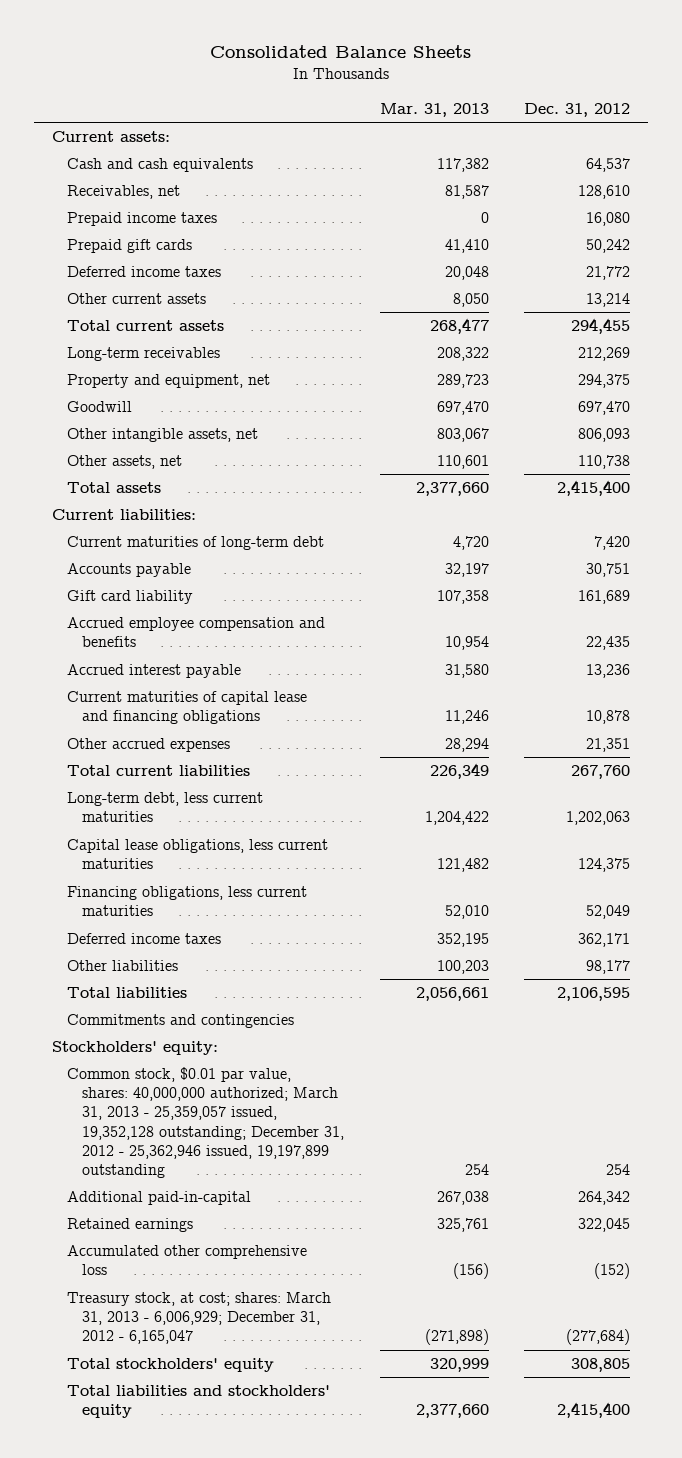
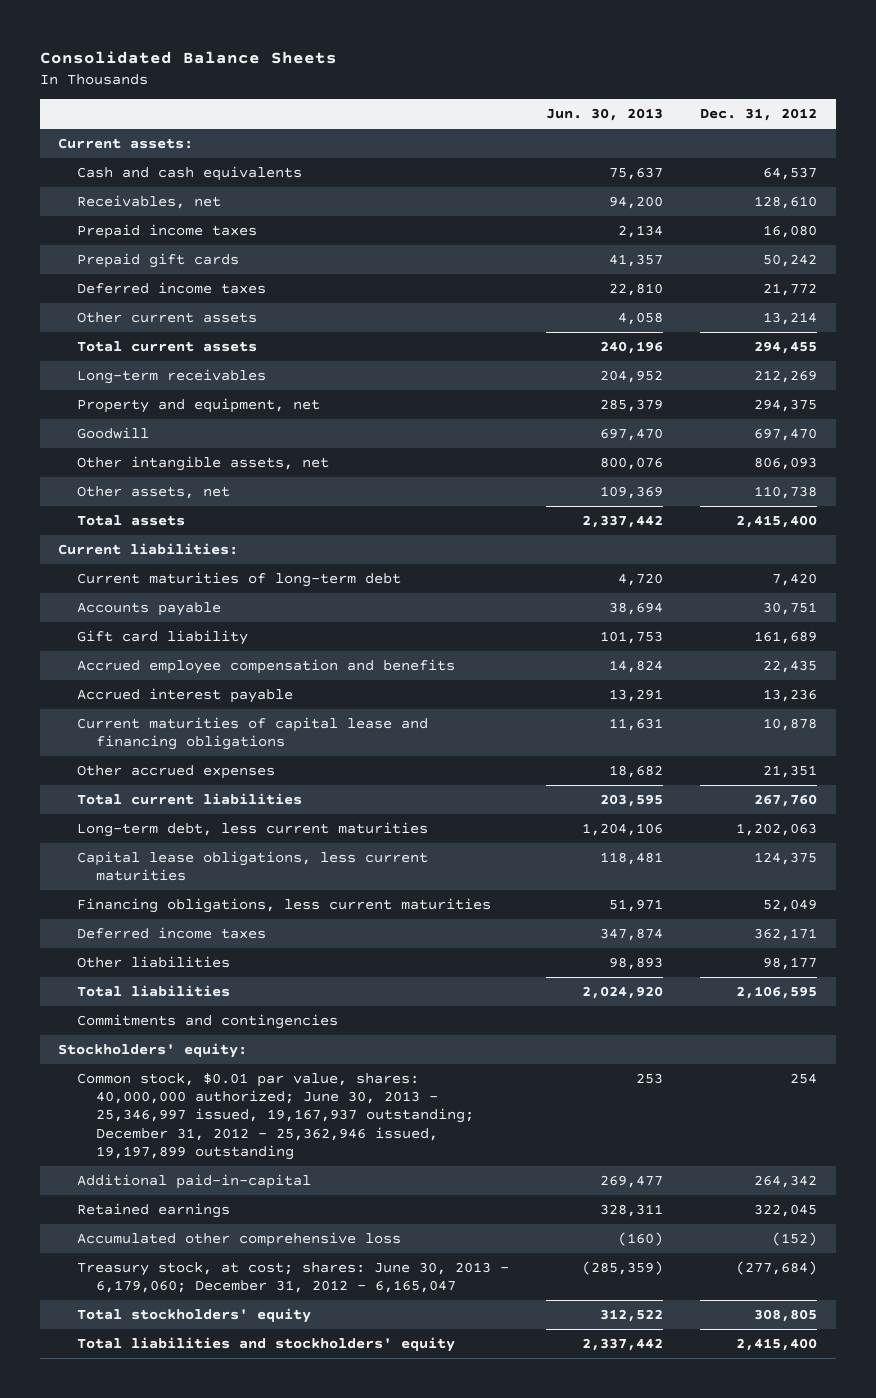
- | Mar. 31, 2013 | Dec. 31, 2012
+ | Jun. 30, 2013 | Dec. 31, 2012
- Common stock, $0.01 par value, shares: 40,000,000 authorized; March 31, 2013 - 25,359,057 issued, 19,352,128 outstanding; December 31, 2012 - 25,362,946 issued, 19,197,899 outstanding | 254 | 254
+ Common stock, $0.01 par value, shares: 40,000,000 authorized; June 30, 2013 - 25,346,997 issued, 19,167,937 outstanding; December 31, 2012 - 25,362,946 issued, 19,197,899 outstanding | 253 | 254
- Treasury stock, at cost; shares: March 31, 2013 - 6,006,929; December 31, 2012 - 6,165,047 | (271,898) | (277,684)
+ Treasury stock, at cost; shares: June 30, 2013 - 6,179,060; December 31, 2012 - 6,165,047 | (285,359) | (277,684)

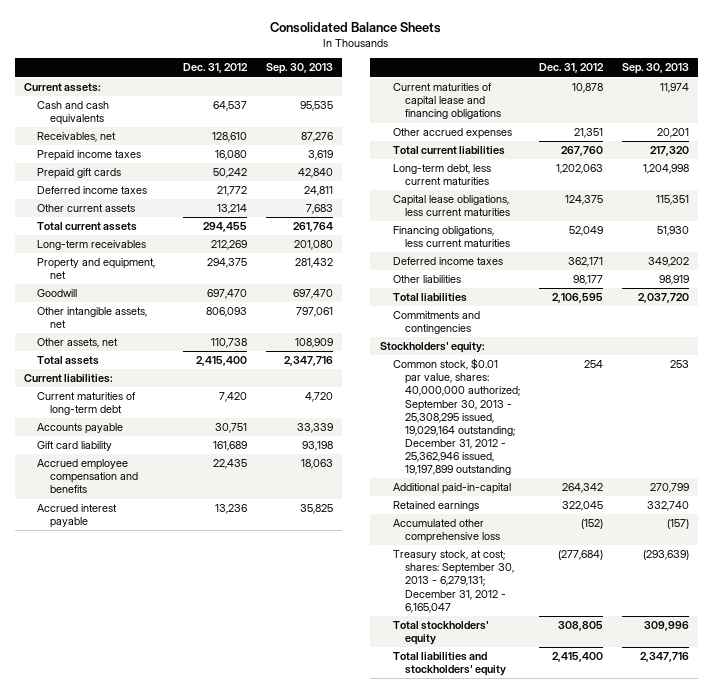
- | Jun. 30, 2013 | Dec. 31, 2012
+ | Dec. 31, 2012 | Sep. 30, 2013
- Common stock, $0.01 par value, shares: 40,000,000 authorized; June 30, 2013 - 25,346,997 issued, 19,167,937 outstanding; December 31, 2012 - 25,362,946 issued, 19,197,899 outstanding | 253 | 254
+ Common stock, $0.01 par value, shares: 40,000,000 authorized; September 30, 2013 - 25,308,295 issued, 19,029,164 outstanding; December 31, 2012 - 25,362,946 issued, 19,197,899 outstanding | 254 | 253
- Treasury stock, at cost; shares: June 30, 2013 - 6,179,060; December 31, 2012 - 6,165,047 | (285,359) | (277,684)
+ Treasury stock, at cost; shares: September 30, 2013 - 6,279,131; December 31, 2012 - 6,165,047 | (277,684) | (293,639)

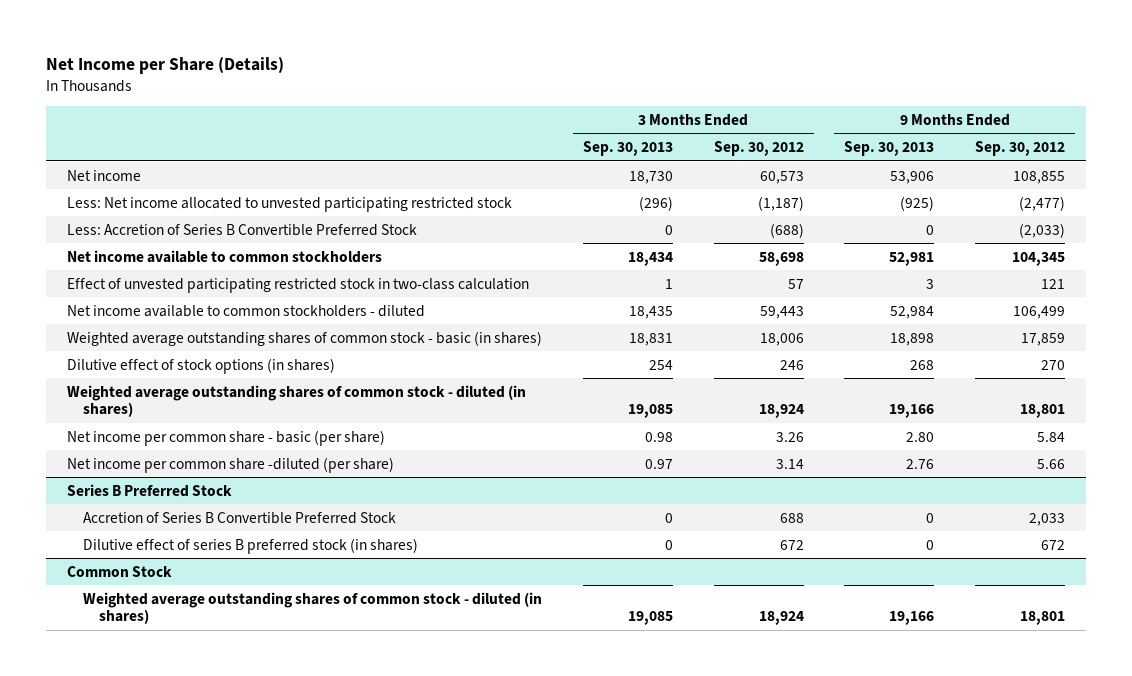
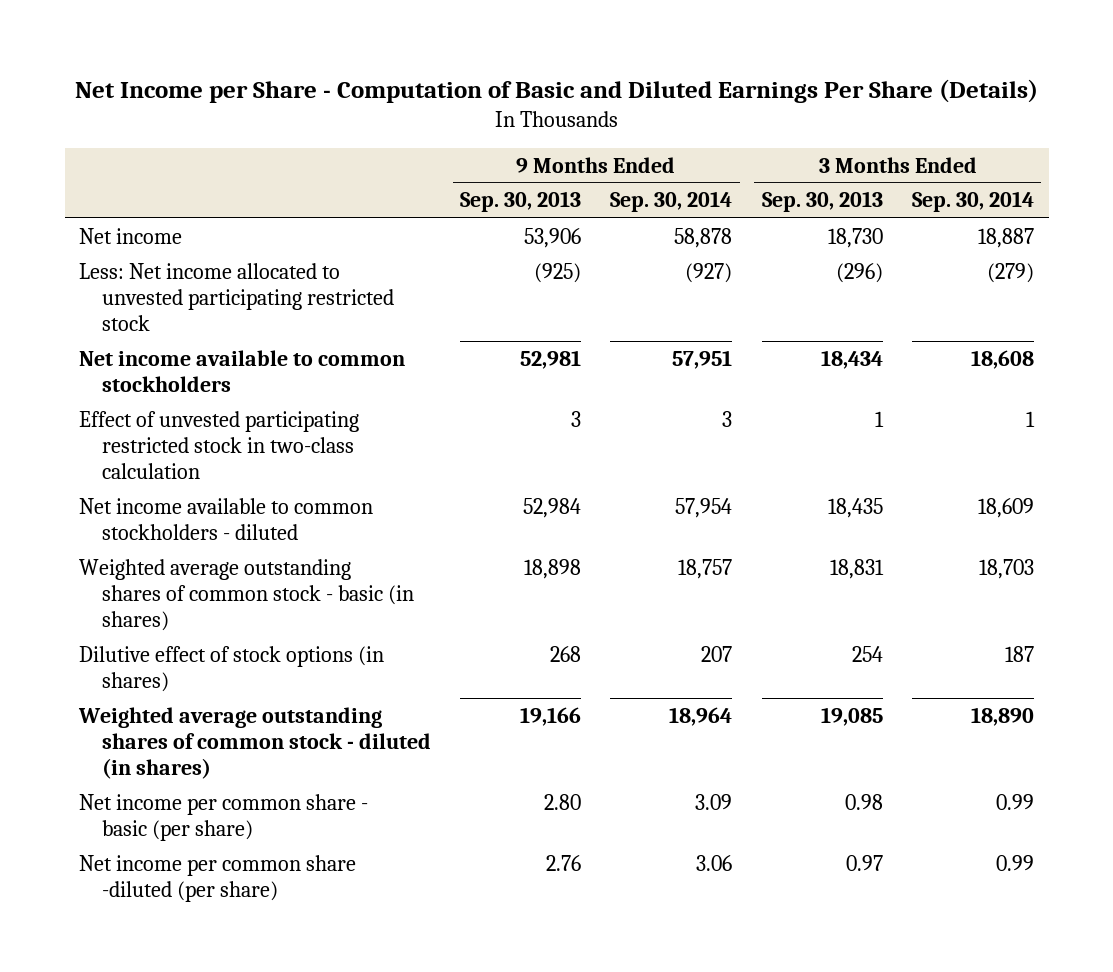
- Net Income per Share (Details)
+ Net Income per Share - Computation of Basic and Diluted Earnings Per Share (Details)
- | 3 Months Ended Sep. 30, 2013 | 3 Months Ended Sep. 30, 2012 | 9 Months Ended Sep. 30, 2013 | 9 Months Ended Sep. 30, 2012
+ | 9 Months Ended Sep. 30, 2013 | 9 Months Ended Sep. 30, 2014 | 3 Months Ended Sep. 30, 2013 | 3 Months Ended Sep. 30, 2014
- Less: Accretion of Series B Convertible Preferred Stock | 0 | (688) | 0 | (2,033)
- Series B Preferred Stock
- Accretion of Series B Convertible Preferred Stock | 0 | 688 | 0 | 2,033
- Dilutive effect of series B preferred stock (in shares) | 0 | 672 | 0 | 672
- Common Stock
- Weighted average outstanding shares of common stock - diluted (in shares) | 19,085 | 18,924 | 19,166 | 18,801

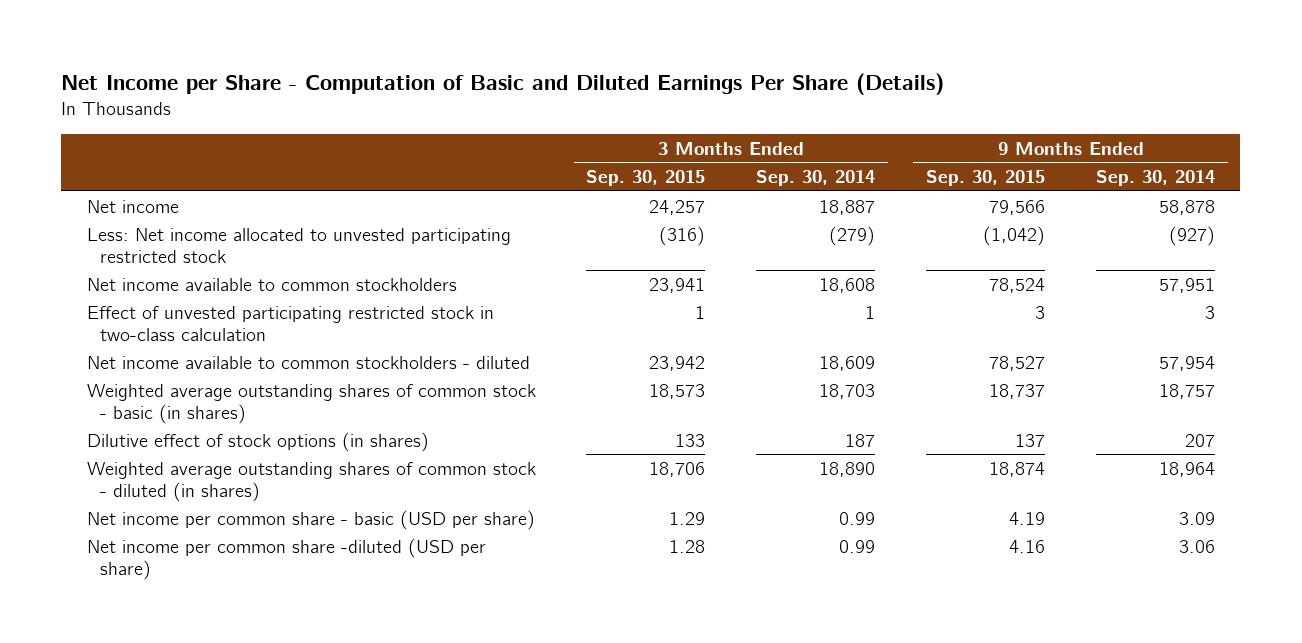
- | 9 Months Ended Sep. 30, 2013 | 9 Months Ended Sep. 30, 2014 | 3 Months Ended Sep. 30, 2013 | 3 Months Ended Sep. 30, 2014
+ | 3 Months Ended Sep. 30, 2015 | 3 Months Ended Sep. 30, 2014 | 9 Months Ended Sep. 30, 2015 | 9 Months Ended Sep. 30, 2014
- Net income per common share - basic (per share) | 2.80 | 3.09 | 0.98 | 0.99
- Net income per common share -diluted (per share) | 2.76 | 3.06 | 0.97 | 0.99
+ Net income per common share - basic (USD per share) | 1.29 | 0.99 | 4.19 | 3.09
+ Net income per common share -diluted (USD per share) | 1.28 | 0.99 | 4.16 | 3.06

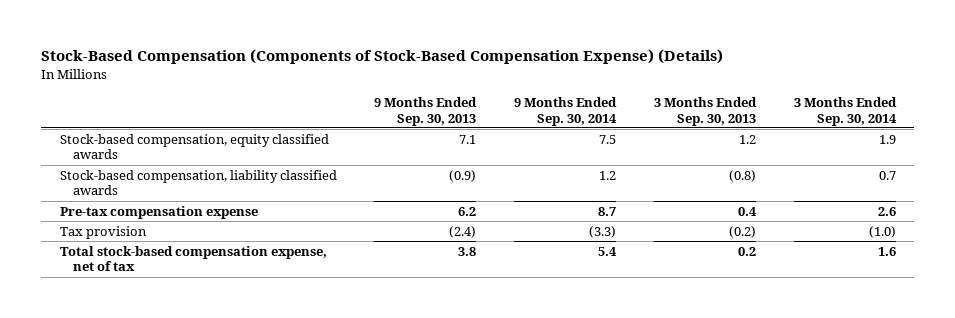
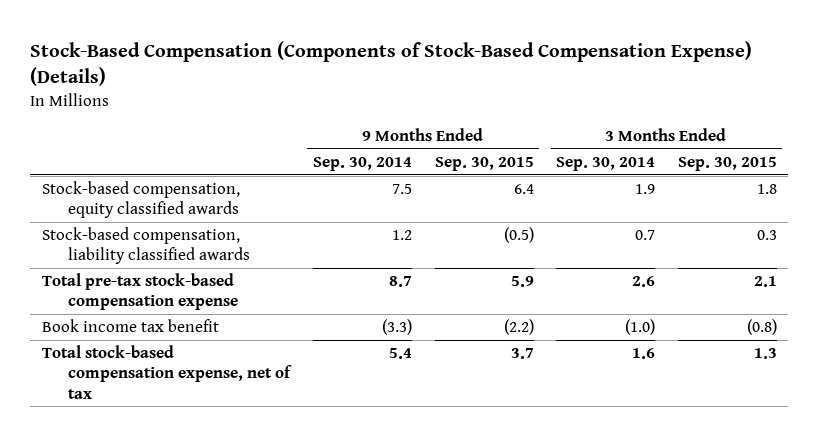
- | 9 Months Ended Sep. 30, 2013 | 9 Months Ended Sep. 30, 2014 | 3 Months Ended Sep. 30, 2013 | 3 Months Ended Sep. 30, 2014
+ | 9 Months Ended Sep. 30, 2014 | 9 Months Ended Sep. 30, 2015 | 3 Months Ended Sep. 30, 2014 | 3 Months Ended Sep. 30, 2015
- Pre-tax compensation expense | 6.2 | 8.7 | 0.4 | 2.6
- Tax provision | (2.4) | (3.3) | (0.2) | (1.0)
+ Total pre-tax stock-based compensation expense | 8.7 | 5.9 | 2.6 | 2.1
+ Book income tax benefit | (3.3) | (2.2) | (1.0) | (0.8)

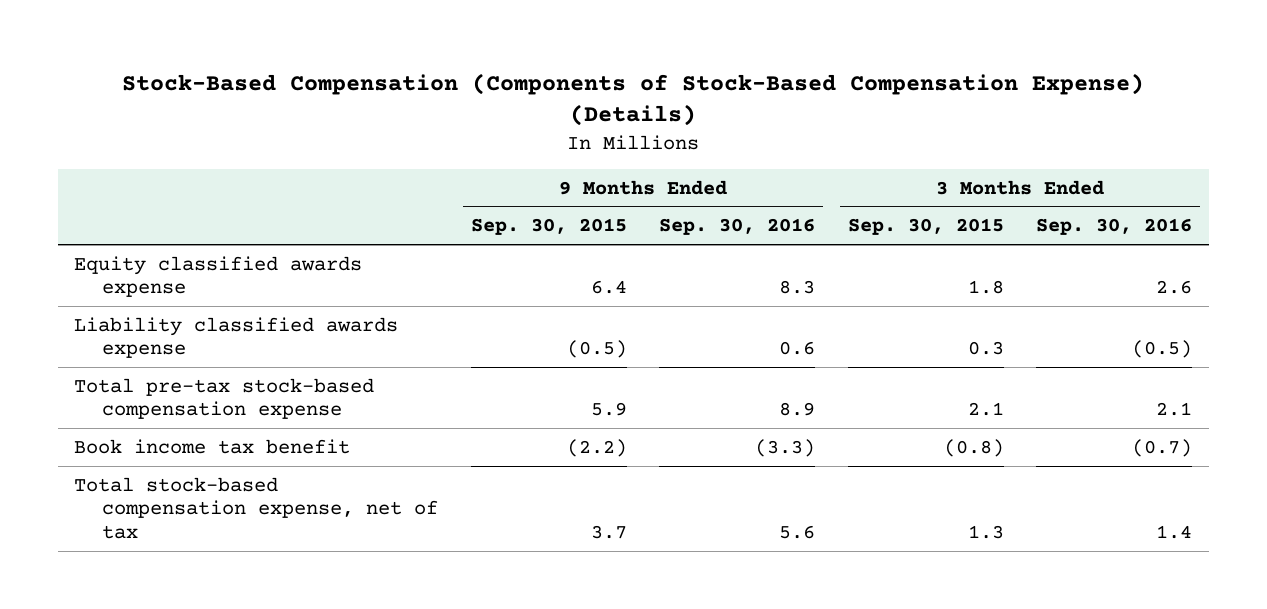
- | 9 Months Ended Sep. 30, 2014 | 9 Months Ended Sep. 30, 2015 | 3 Months Ended Sep. 30, 2014 | 3 Months Ended Sep. 30, 2015
+ | 9 Months Ended Sep. 30, 2015 | 9 Months Ended Sep. 30, 2016 | 3 Months Ended Sep. 30, 2015 | 3 Months Ended Sep. 30, 2016
- Stock-based compensation, equity classified awards | 7.5 | 6.4 | 1.9 | 1.8
- Stock-based compensation, liability classified awards | 1.2 | (0.5) | 0.7 | 0.3
+ Equity classified awards expense | 6.4 | 8.3 | 1.8 | 2.6
+ Liability classified awards expense | (0.5) | 0.6 | 0.3 | (0.5)

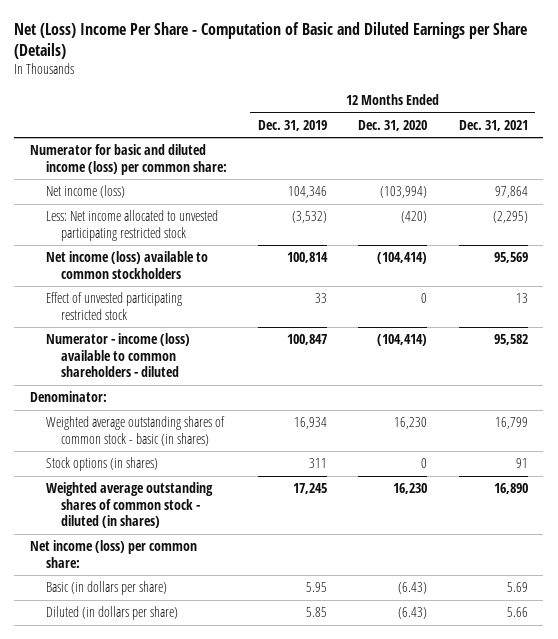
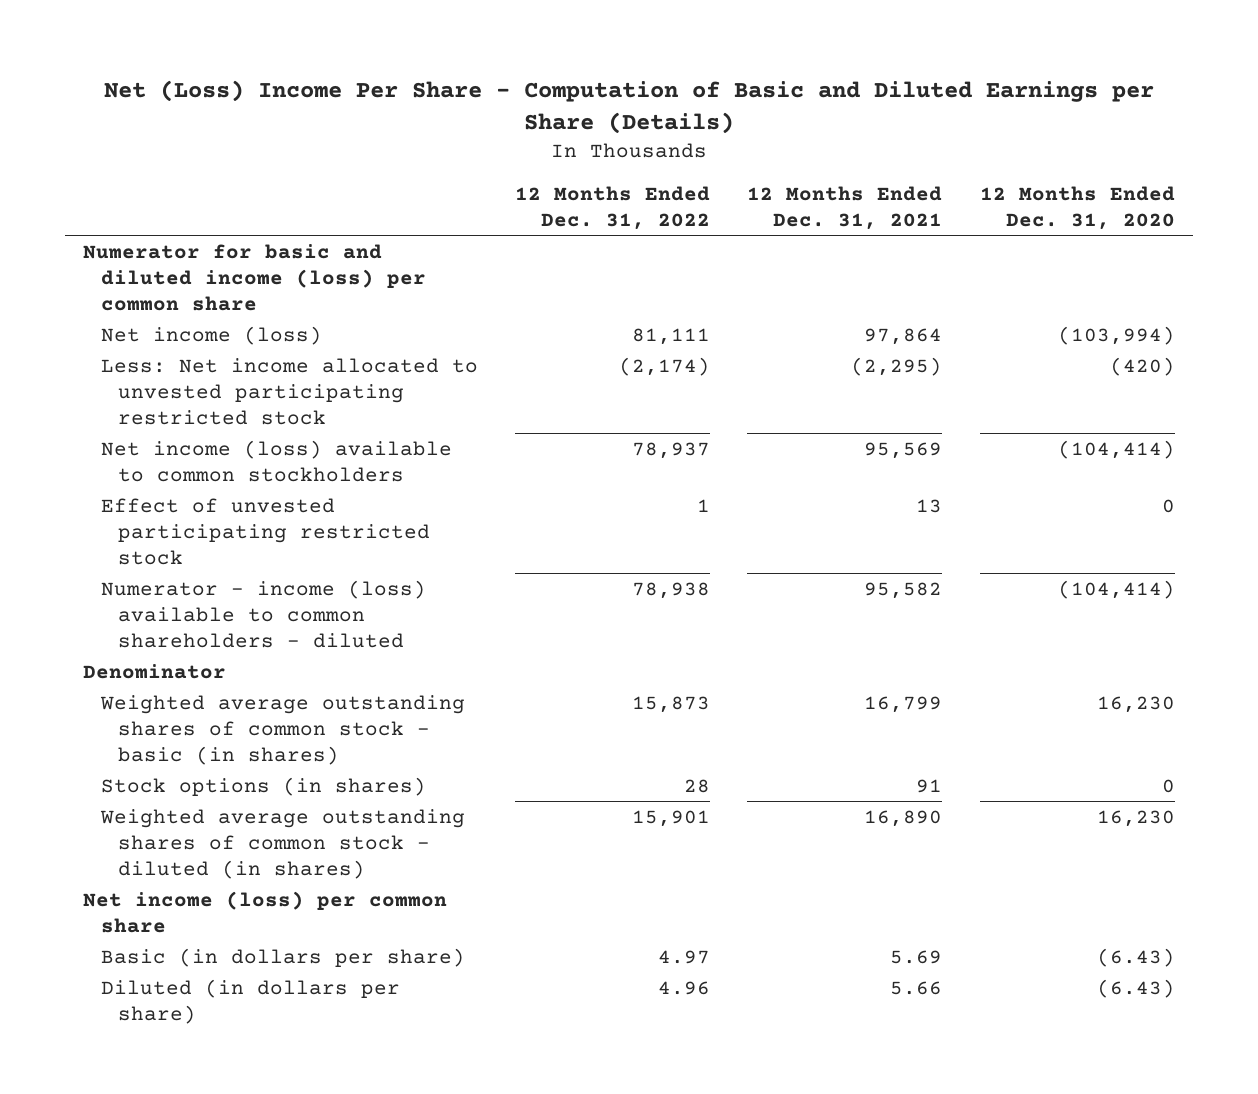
- | 12 Months Ended Dec. 31, 2019 | 12 Months Ended Dec. 31, 2020 | 12 Months Ended Dec. 31, 2021
+ | 12 Months Ended Dec. 31, 2022 | 12 Months Ended Dec. 31, 2021 | 12 Months Ended Dec. 31, 2020
- Numerator for basic and diluted income (loss) per common share:
+ Numerator for basic and diluted income (loss) per common share
- Denominator:
+ Denominator
- Net income (loss) per common share:
+ Net income (loss) per common share

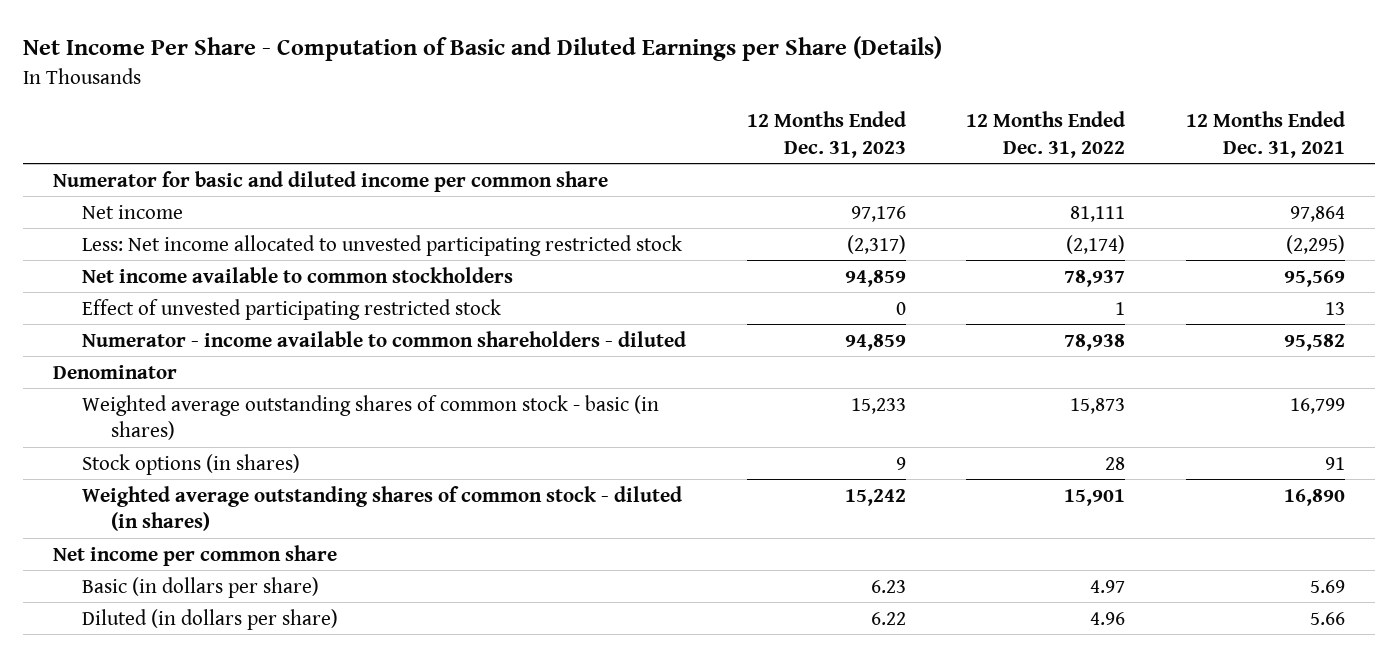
- Net (Loss) Income Per Share - Computation of Basic and Diluted Earnings per Share (Details)
+ Net Income Per Share - Computation of Basic and Diluted Earnings per Share (Details)
- | 12 Months Ended Dec. 31, 2022 | 12 Months Ended Dec. 31, 2021 | 12 Months Ended Dec. 31, 2020
+ | 12 Months Ended Dec. 31, 2023 | 12 Months Ended Dec. 31, 2022 | 12 Months Ended Dec. 31, 2021
- Numerator for basic and diluted income (loss) per common share
- Net income (loss) | 81,111 | 97,864 | (103,994)
+ Numerator for basic and diluted income per common share
+ Net income | 97,176 | 81,111 | 97,864
- Net income (loss) available to common stockholders | 78,937 | 95,569 | (104,414)
+ Net income available to common stockholders | 94,859 | 78,937 | 95,569
- Numerator - income (loss) available to common shareholders - diluted | 78,938 | 95,582 | (104,414)
+ Numerator - income available to common shareholders - diluted | 94,859 | 78,938 | 95,582
- Net income (loss) per common share
+ Net income per common share

